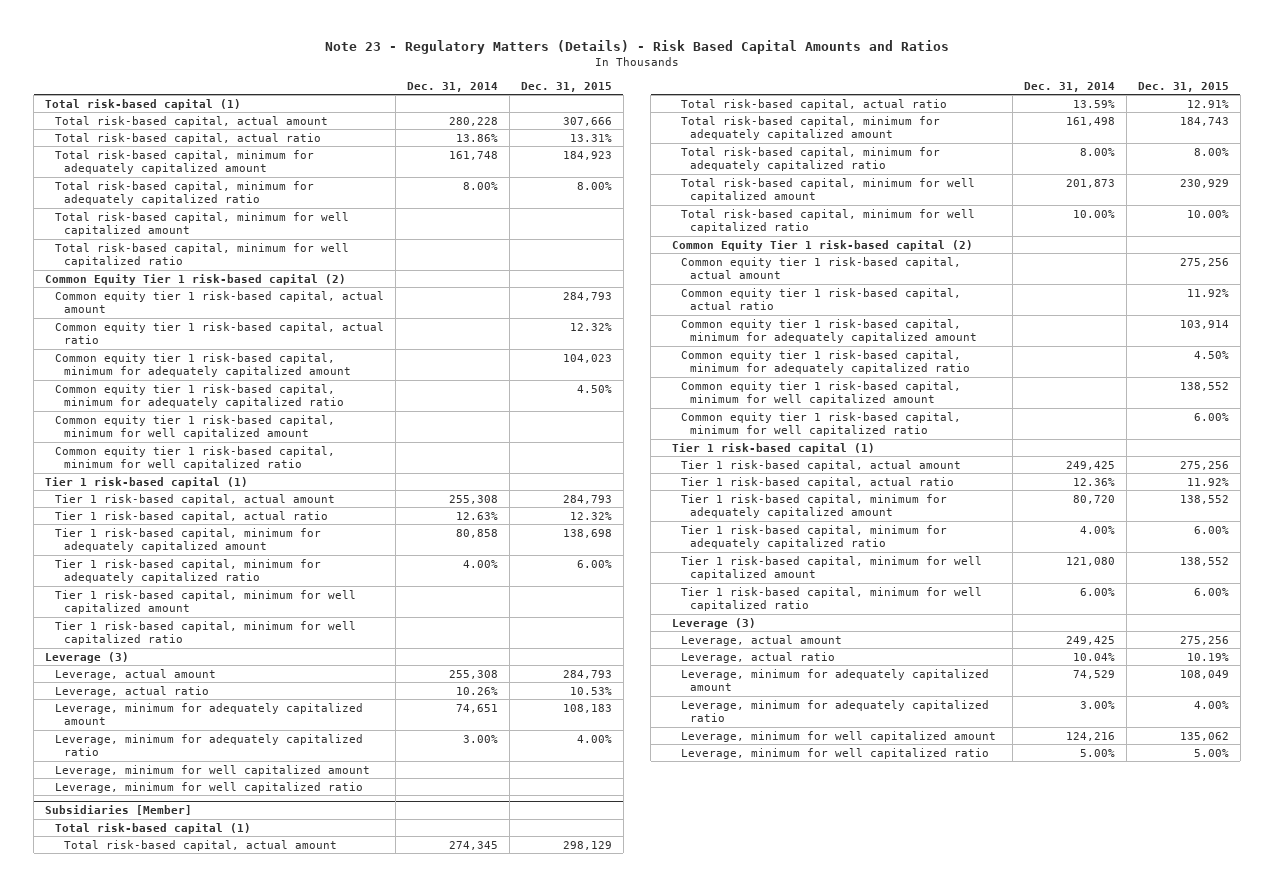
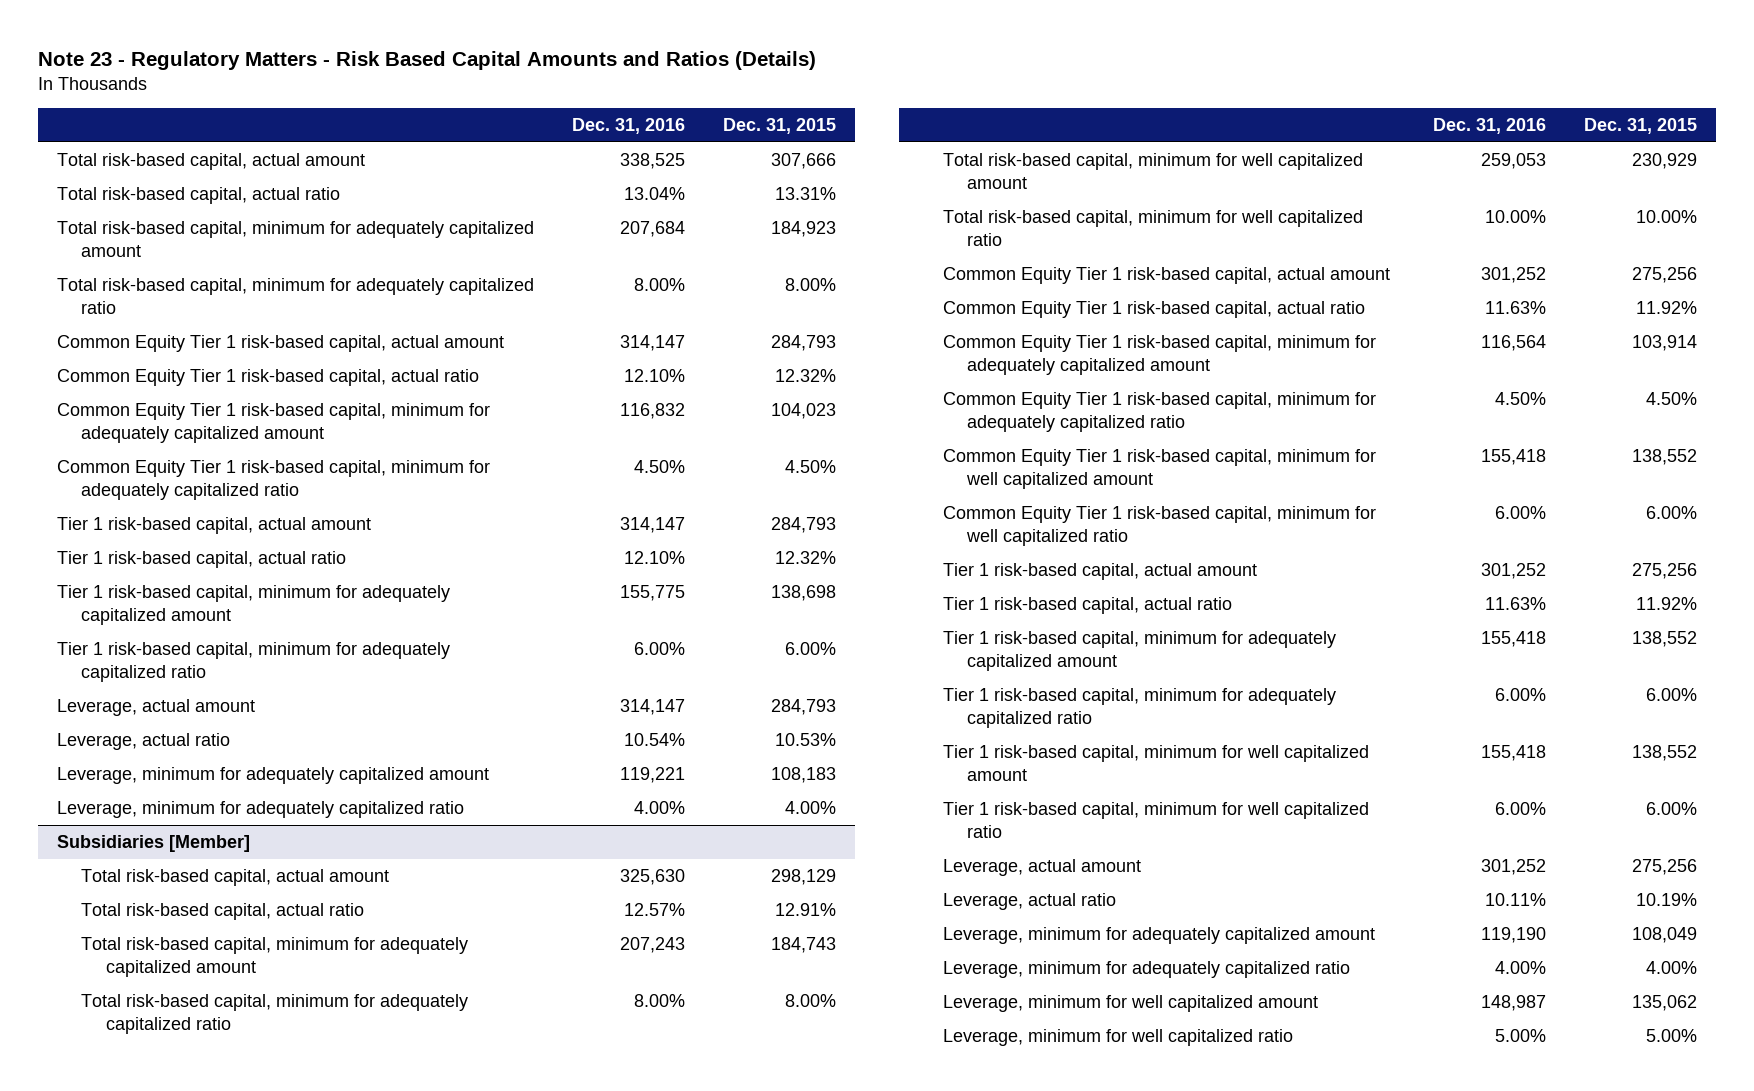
- Note 23 - Regulatory Matters (Details) - Risk Based Capital Amounts and Ratios
+ Note 23 - Regulatory Matters - Risk Based Capital Amounts and Ratios (Details)
- | Dec. 31, 2014 | Dec. 31, 2015
+ | Dec. 31, 2016 | Dec. 31, 2015
- Total risk-based capital (1)
- Total risk-based capital, minimum for well capitalized amount
- Total risk-based capital, minimum for well capitalized ratio
- Common Equity Tier 1 risk-based capital (2)
- Common equity tier 1 risk-based capital, actual amount | | 284,793
- Common equity tier 1 risk-based capital, actual ratio | | 12.32%
- Common equity tier 1 risk-based capital, minimum for adequately capitalized amount | | 104,023
- Common equity tier 1 risk-based capital, minimum for adequately capitalized ratio | | 4.50%
- Common equity tier 1 risk-based capital, minimum for well capitalized amount
- Common equity tier 1 risk-based capital, minimum for well capitalized ratio
- Tier 1 risk-based capital (1)
+ Common Equity Tier 1 risk-based capital, actual amount | 314,147 | 284,793
+ Common Equity Tier 1 risk-based capital, actual ratio | 12.10% | 12.32%
+ Common Equity Tier 1 risk-based capital, minimum for adequately capitalized amount | 116,832 | 104,023
+ Common Equity Tier 1 risk-based capital, minimum for adequately capitalized ratio | 4.50% | 4.50%
- Tier 1 risk-based capital, minimum for well capitalized amount
- Tier 1 risk-based capital, minimum for well capitalized ratio
- Leverage (3)
- Leverage, minimum for well capitalized amount
- Leverage, minimum for well capitalized ratio
@ Subsidiaries [Member]
- Total risk-based capital (1)
- Common Equity Tier 1 risk-based capital (2)
- Common equity tier 1 risk-based capital, actual amount | | 275,256
- Common equity tier 1 risk-based capital, actual ratio | | 11.92%
- Common equity tier 1 risk-based capital, minimum for adequately capitalized amount | | 103,914
- Common equity tier 1 risk-based capital, minimum for adequately capitalized ratio | | 4.50%
- Common equity tier 1 risk-based capital, minimum for well capitalized amount | | 138,552
- Common equity tier 1 risk-based capital, minimum for well capitalized ratio | | 6.00%
- Tier 1 risk-based capital (1)
+ Common Equity Tier 1 risk-based capital, actual amount | 301,252 | 275,256
+ Common Equity Tier 1 risk-based capital, actual ratio | 11.63% | 11.92%
+ Common Equity Tier 1 risk-based capital, minimum for adequately capitalized amount | 116,564 | 103,914
+ Common Equity Tier 1 risk-based capital, minimum for adequately capitalized ratio | 4.50% | 4.50%
+ Common Equity Tier 1 risk-based capital, minimum for well capitalized amount | 155,418 | 138,552
+ Common Equity Tier 1 risk-based capital, minimum for well capitalized ratio | 6.00% | 6.00%
- Leverage (3)

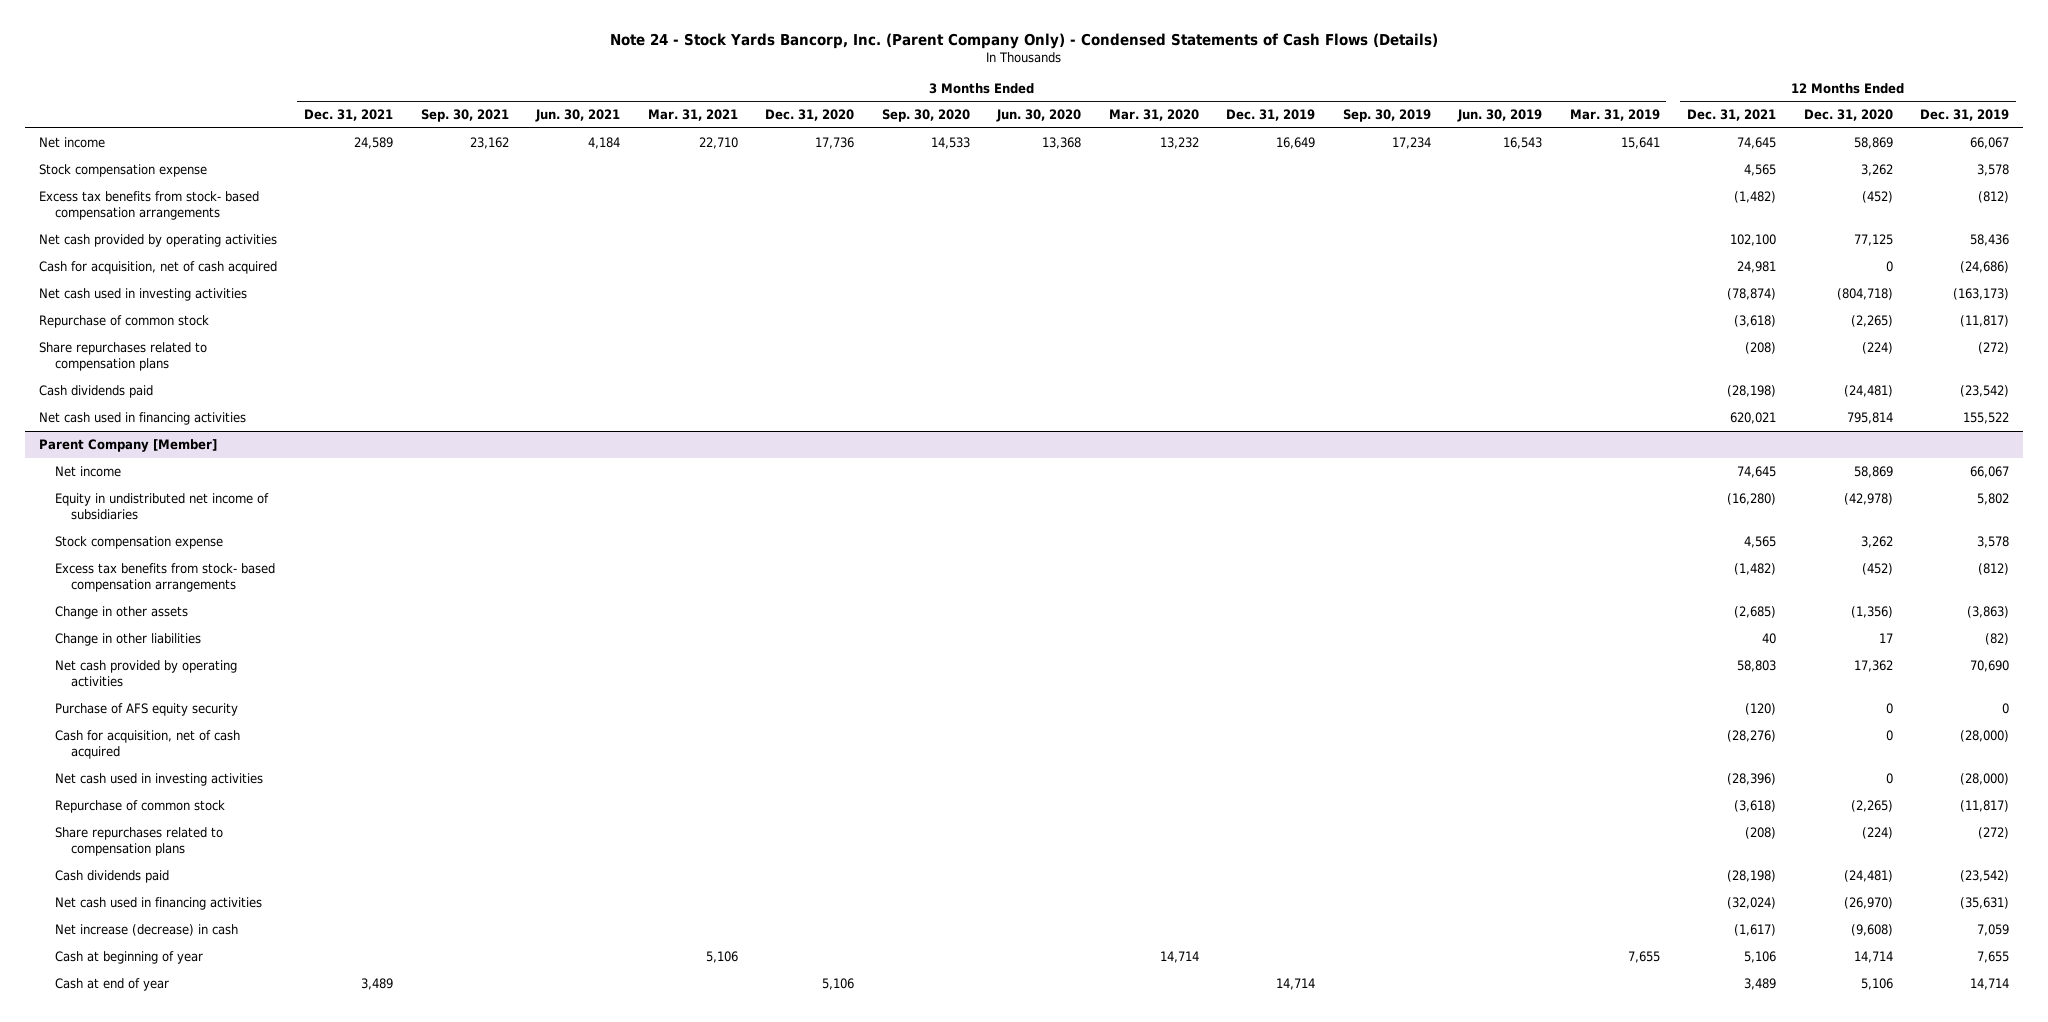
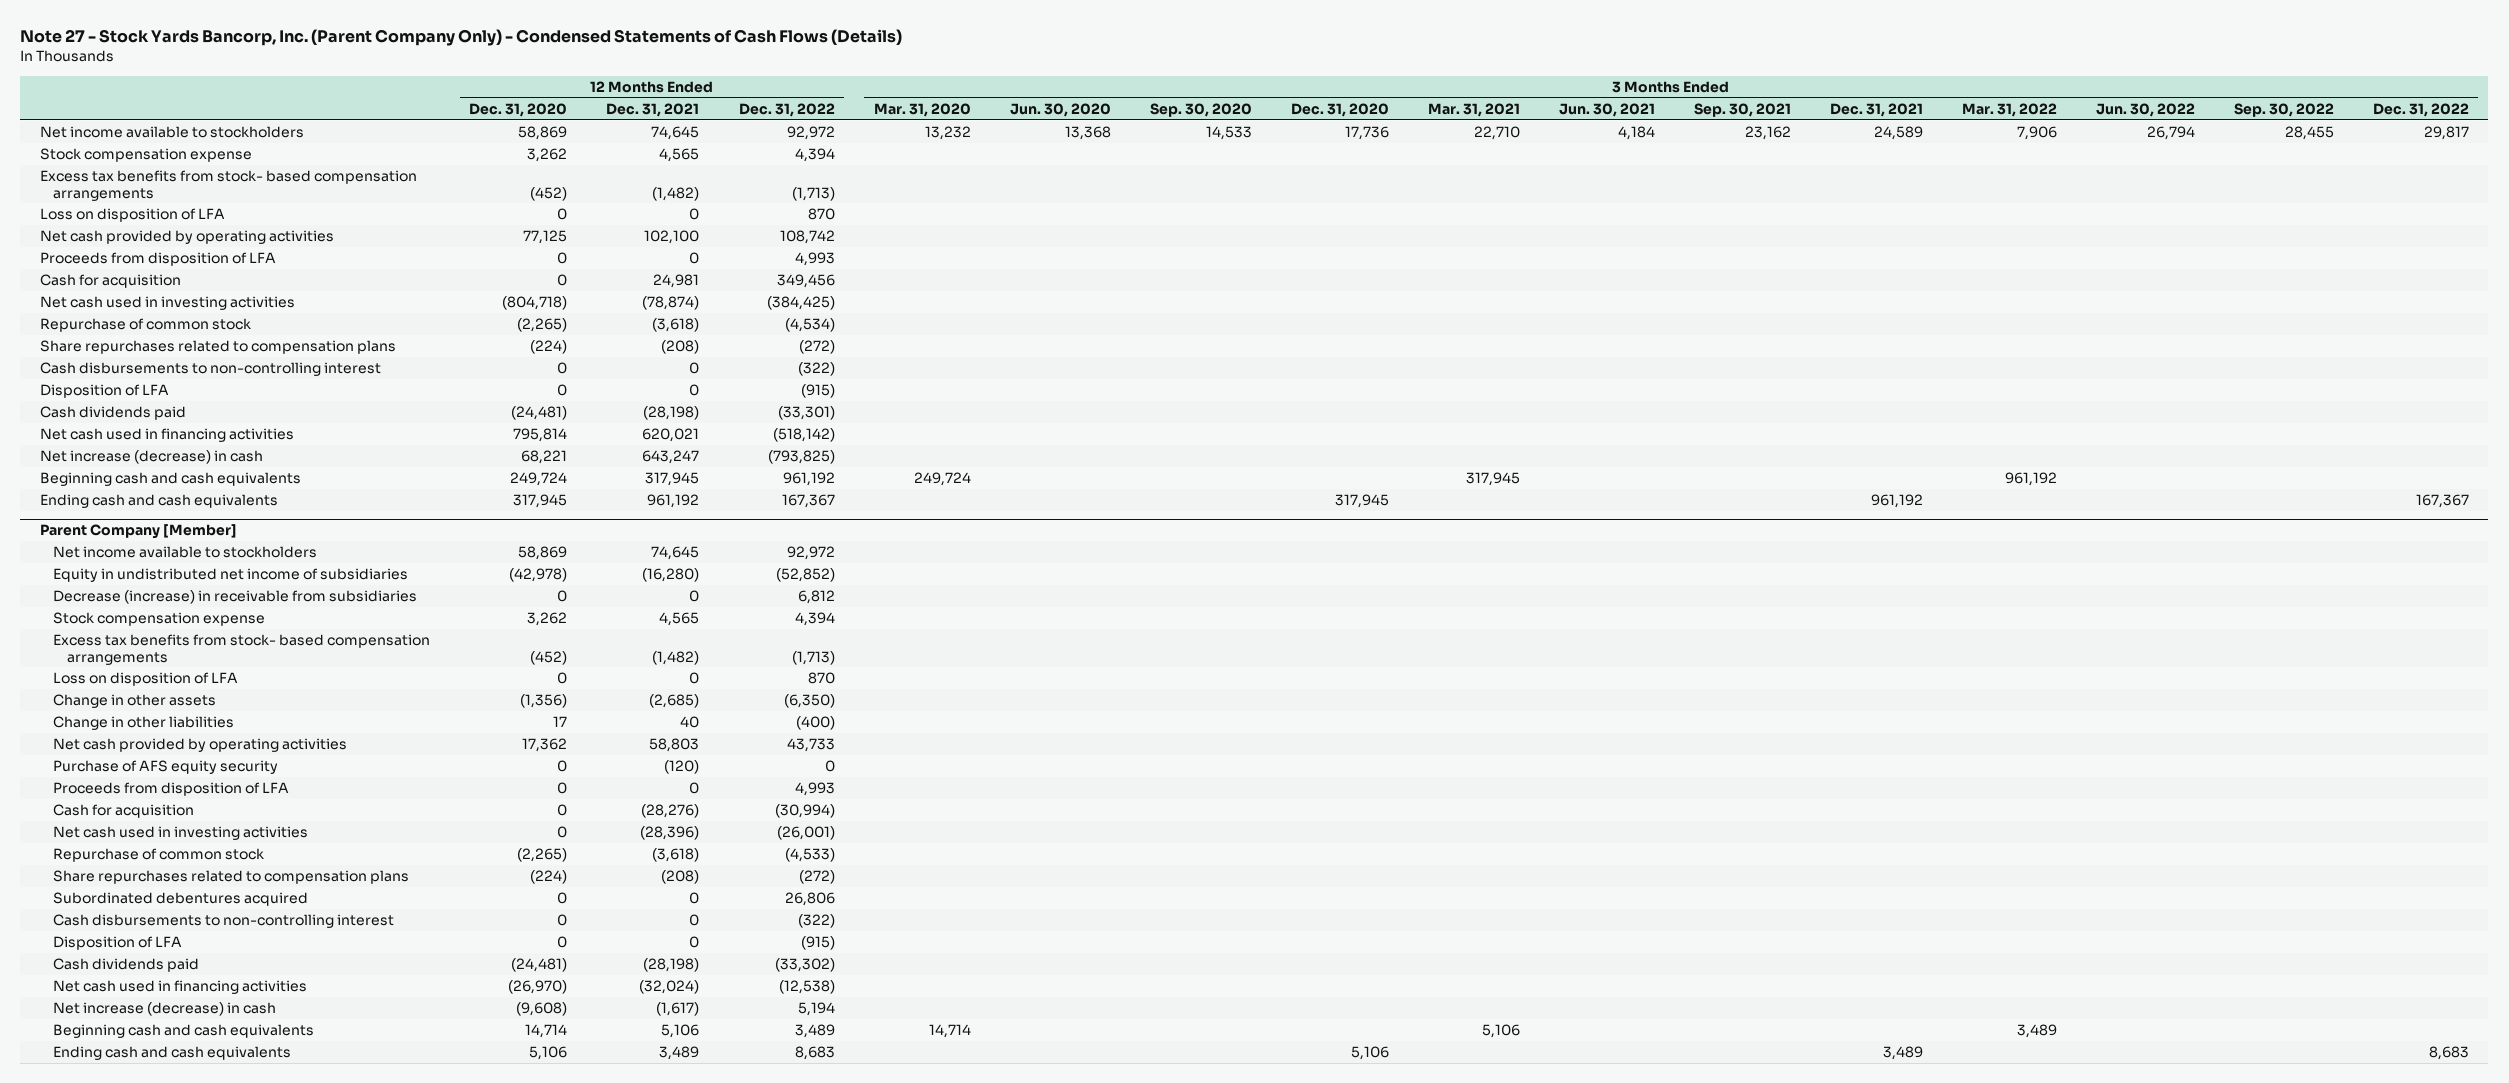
- Note 24 - Stock Yards Bancorp, Inc. (Parent Company Only) - Condensed Statements of Cash Flows (Details)
+ Note 27 - Stock Yards Bancorp, Inc. (Parent Company Only) - Condensed Statements of Cash Flows (Details)
- | 3 Months Ended Dec. 31, 2021 | 3 Months Ended Sep. 30, 2021 | 3 Months Ended Jun. 30, 2021 | 3 Months Ended Mar. 31, 2021 | 3 Months Ended Dec. 31, 2020 | 3 Months Ended Sep. 30, 2020 | 3 Months Ended Jun. 30, 2020 | 3 Months Ended Mar. 31, 2020 | 3 Months Ended Dec. 31, 2019 | 3 Months Ended Sep. 30, 2019 | 3 Months Ended Jun. 30, 2019 | 3 Months Ended Mar. 31, 2019 | 12 Months Ended Dec. 31, 2021 | 12 Months Ended Dec. 31, 2020 | 12 Months Ended Dec. 31, 2019
+ | 12 Months Ended Dec. 31, 2020 | 12 Months Ended Dec. 31, 2021 | 12 Months Ended Dec. 31, 2022 | 3 Months Ended Mar. 31, 2020 | 3 Months Ended Jun. 30, 2020 | 3 Months Ended Sep. 30, 2020 | 3 Months Ended Dec. 31, 2020 | 3 Months Ended Mar. 31, 2021 | 3 Months Ended Jun. 30, 2021 | 3 Months Ended Sep. 30, 2021 | 3 Months Ended Dec. 31, 2021 | 3 Months Ended Mar. 31, 2022 | 3 Months Ended Jun. 30, 2022 | 3 Months Ended Sep. 30, 2022 | 3 Months Ended Dec. 31, 2022
- Net income | 24,589 | 23,162 | 4,184 | 22,710 | 17,736 | 14,533 | 13,368 | 13,232 | 16,649 | 17,234 | 16,543 | 15,641 | 74,645 | 58,869 | 66,067
+ Net income available to stockholders | 58,869 | 74,645 | 92,972 | 13,232 | 13,368 | 14,533 | 17,736 | 22,710 | 4,184 | 23,162 | 24,589 | 7,906 | 26,794 | 28,455 | 29,817
+ Loss on disposition of LFA | 0 | 0 | 870 | | | | | | | | | | | |
- Cash for acquisition, net of cash acquired | | | | | | | | | | | | | 24,981 | 0 | (24,686)
+ Proceeds from disposition of LFA | 0 | 0 | 4,993 | | | | | | | | | | | |
+ Cash for acquisition | 0 | 24,981 | 349,456 | | | | | | | | | | | |
+ Cash disbursements to non-controlling interest | 0 | 0 | (322) | | | | | | | | | | | |
+ Disposition of LFA | 0 | 0 | (915) | | | | | | | | | | | |
+ Net increase (decrease) in cash | 68,221 | 643,247 | (793,825) | | | | | | | | | | | |
+ Beginning cash and cash equivalents | 249,724 | 317,945 | 961,192 | 249,724 | | | | 317,945 | | | | 961,192 | | |
+ Ending cash and cash equivalents | 317,945 | 961,192 | 167,367 | | | | 317,945 | | | | 961,192 | | | | 167,367
@ Parent Company [Member]
- Net income | | | | | | | | | | | | | 74,645 | 58,869 | 66,067
+ Net income available to stockholders | 58,869 | 74,645 | 92,972 | | | | | | | | | | | |
+ Decrease (increase) in receivable from subsidiaries | 0 | 0 | 6,812 | | | | | | | | | | | |
+ Loss on disposition of LFA | 0 | 0 | 870 | | | | | | | | | | | |
- Cash for acquisition, net of cash acquired | | | | | | | | | | | | | (28,276) | 0 | (28,000)
+ Proceeds from disposition of LFA | 0 | 0 | 4,993 | | | | | | | | | | | |
+ Cash for acquisition | 0 | (28,276) | (30,994) | | | | | | | | | | | |
+ Subordinated debentures acquired | 0 | 0 | 26,806 | | | | | | | | | | | |
+ Cash disbursements to non-controlling interest | 0 | 0 | (322) | | | | | | | | | | | |
+ Disposition of LFA | 0 | 0 | (915) | | | | | | | | | | | |
- Cash at beginning of year | | | | 5,106 | | | | 14,714 | | | | 7,655 | 5,106 | 14,714 | 7,655
- Cash at end of year | 3,489 | | | | 5,106 | | | | 14,714 | | | | 3,489 | 5,106 | 14,714
+ Beginning cash and cash equivalents | 14,714 | 5,106 | 3,489 | 14,714 | | | | 5,106 | | | | 3,489 | | |
+ Ending cash and cash equivalents | 5,106 | 3,489 | 8,683 | | | | 5,106 | | | | 3,489 | | | | 8,683

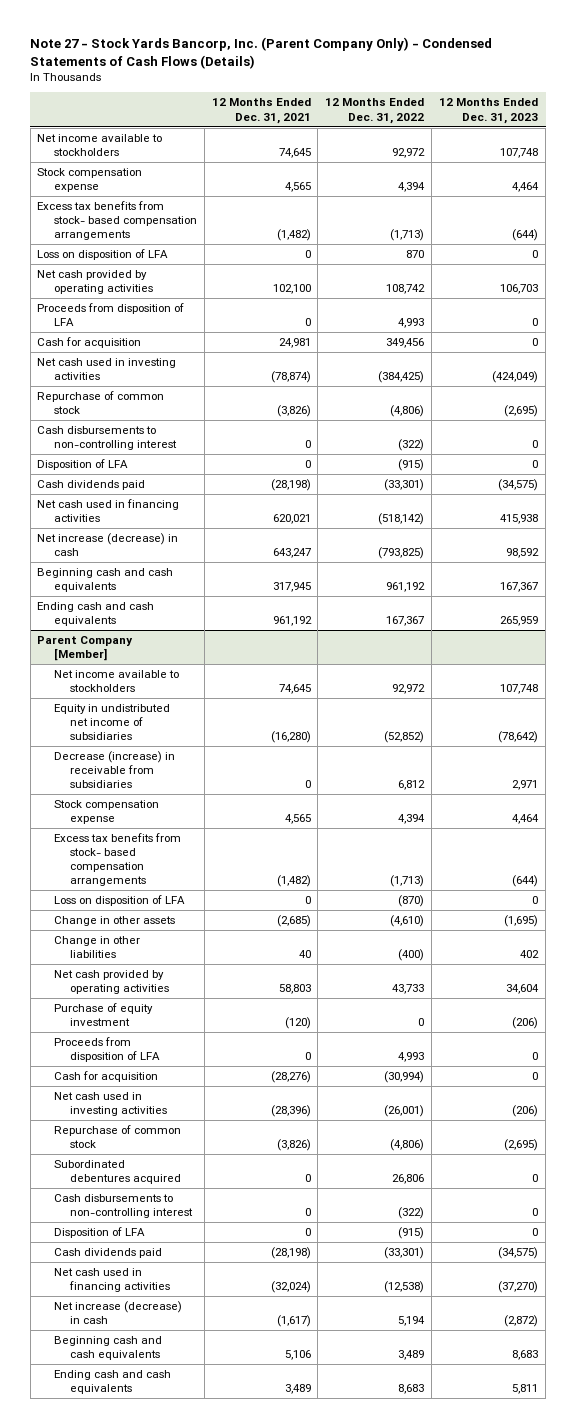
- | 12 Months Ended Dec. 31, 2020 | 12 Months Ended Dec. 31, 2021 | 12 Months Ended Dec. 31, 2022 | 3 Months Ended Mar. 31, 2020 | 3 Months Ended Jun. 30, 2020 | 3 Months Ended Sep. 30, 2020 | 3 Months Ended Dec. 31, 2020 | 3 Months Ended Mar. 31, 2021 | 3 Months Ended Jun. 30, 2021 | 3 Months Ended Sep. 30, 2021 | 3 Months Ended Dec. 31, 2021 | 3 Months Ended Mar. 31, 2022 | 3 Months Ended Jun. 30, 2022 | 3 Months Ended Sep. 30, 2022 | 3 Months Ended Dec. 31, 2022
+ | 12 Months Ended Dec. 31, 2021 | 12 Months Ended Dec. 31, 2022 | 12 Months Ended Dec. 31, 2023
- Repurchase of common stock | (2,265) | (3,618) | (4,534) | | | | | | | | | | | |
- Share repurchases related to compensation plans | (224) | (208) | (272) | | | | | | | | | | | |
+ Repurchase of common stock | (3,826) | (4,806) | (2,695)
@ Parent Company [Member]
- Loss on disposition of LFA | 0 | 0 | 870 | | | | | | | | | | | |
- Change in other assets | (1,356) | (2,685) | (6,350) | | | | | | | | | | | |
+ Loss on disposition of LFA | 0 | (870) | 0
+ Change in other assets | (2,685) | (4,610) | (1,695)
- Purchase of AFS equity security | 0 | (120) | 0 | | | | | | | | | | | |
+ Purchase of equity investment | (120) | 0 | (206)
- Repurchase of common stock | (2,265) | (3,618) | (4,533) | | | | | | | | | | | |
- Share repurchases related to compensation plans | (224) | (208) | (272) | | | | | | | | | | | |
+ Repurchase of common stock | (3,826) | (4,806) | (2,695)
- Cash dividends paid | (24,481) | (28,198) | (33,302) | | | | | | | | | | | |
+ Cash dividends paid | (28,198) | (33,301) | (34,575)

